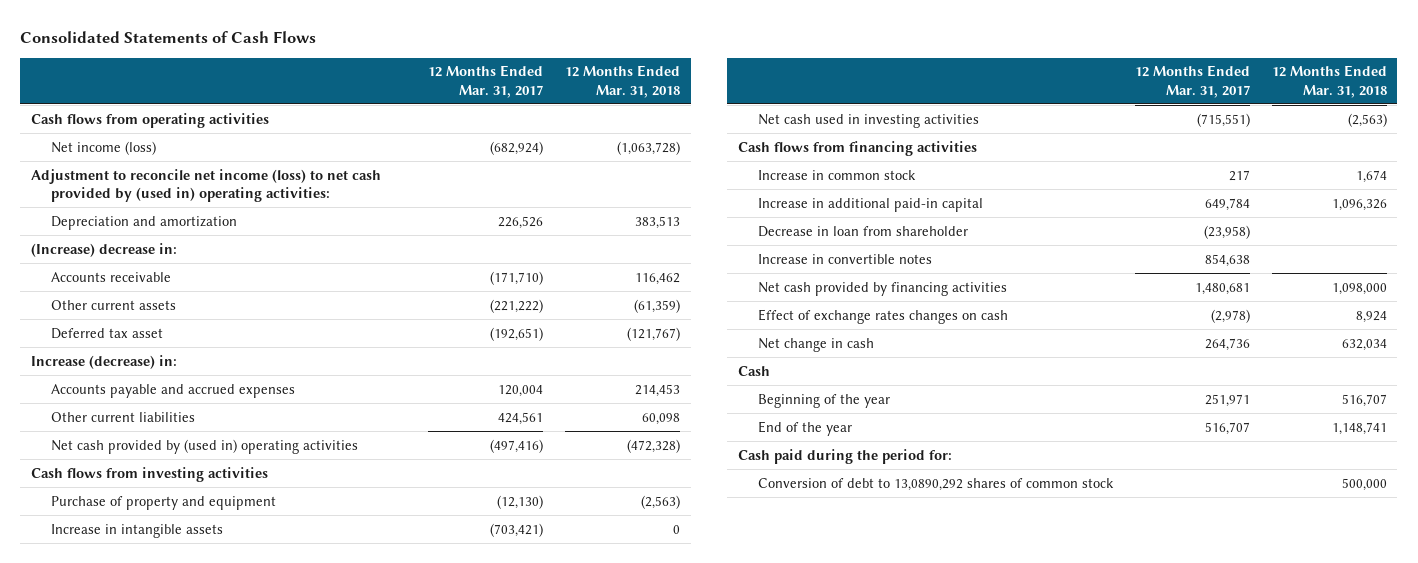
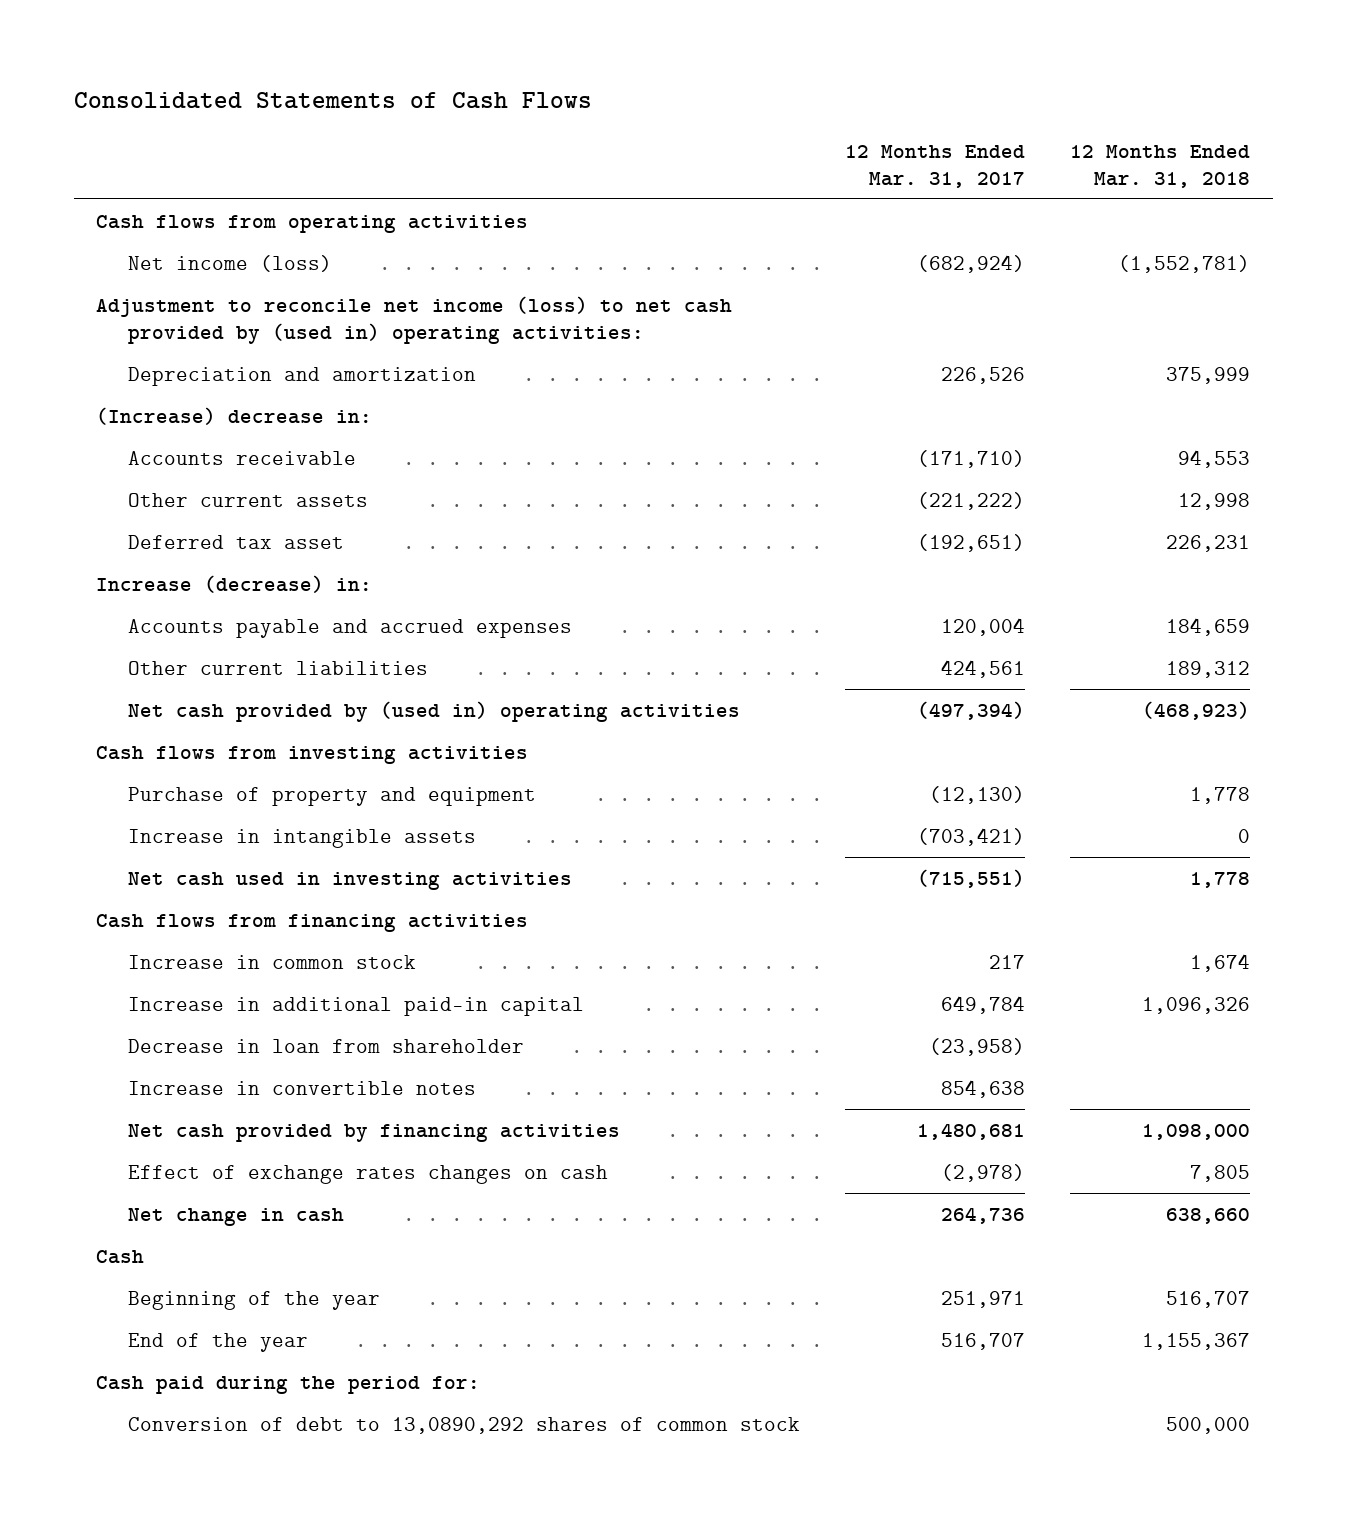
- Net income (loss) | (682,924) | (1,063,728)
+ Net income (loss) | (682,924) | (1,552,781)
- Depreciation and amortization | 226,526 | 383,513
+ Depreciation and amortization | 226,526 | 375,999
- Accounts receivable | (171,710) | 116,462
- Other current assets | (221,222) | (61,359)
- Deferred tax asset | (192,651) | (121,767)
+ Accounts receivable | (171,710) | 94,553
+ Other current assets | (221,222) | 12,998
+ Deferred tax asset | (192,651) | 226,231
- Accounts payable and accrued expenses | 120,004 | 214,453
- Other current liabilities | 424,561 | 60,098
- Net cash provided by (used in) operating activities | (497,416) | (472,328)
+ Accounts payable and accrued expenses | 120,004 | 184,659
+ Other current liabilities | 424,561 | 189,312
+ Net cash provided by (used in) operating activities | (497,394) | (468,923)
- Purchase of property and equipment | (12,130) | (2,563)
+ Purchase of property and equipment | (12,130) | 1,778
- Net cash used in investing activities | (715,551) | (2,563)
+ Net cash used in investing activities | (715,551) | 1,778
- Effect of exchange rates changes on cash | (2,978) | 8,924
- Net change in cash | 264,736 | 632,034
+ Effect of exchange rates changes on cash | (2,978) | 7,805
+ Net change in cash | 264,736 | 638,660
- End of the year | 516,707 | 1,148,741
+ End of the year | 516,707 | 1,155,367

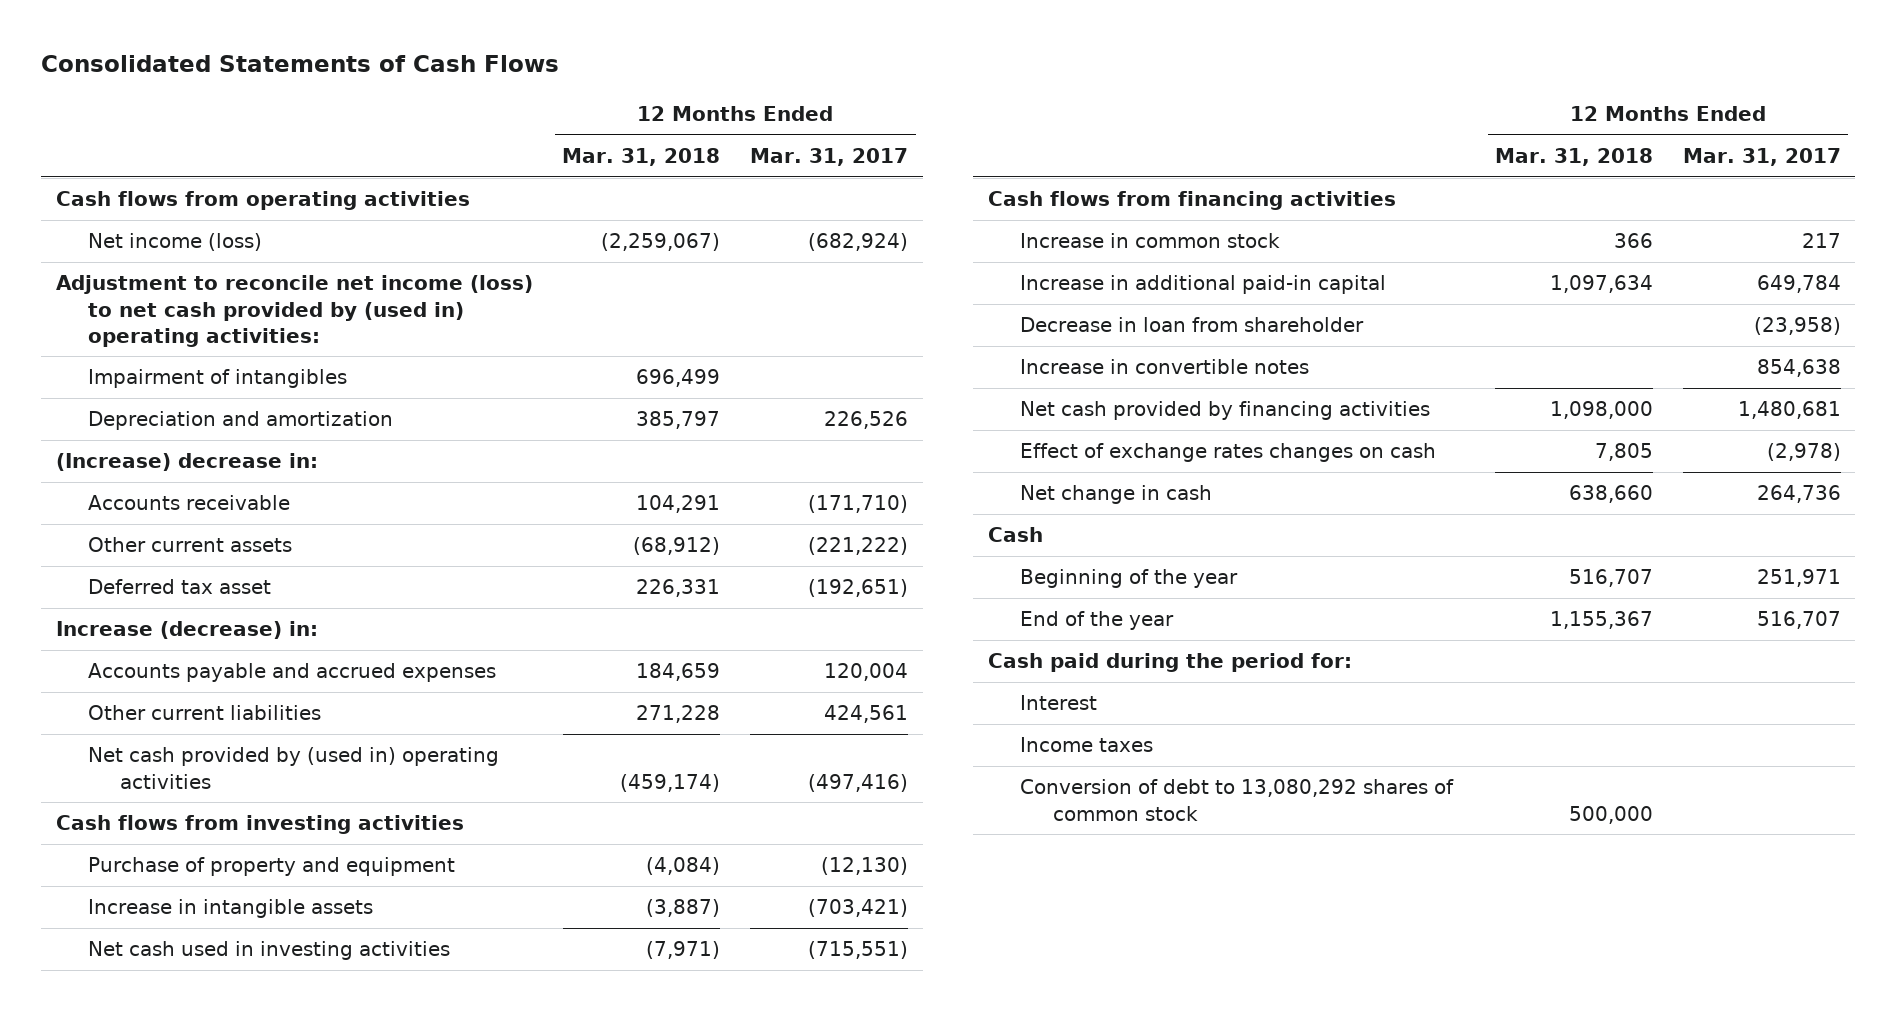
- | 12 Months Ended Mar. 31, 2017 | 12 Months Ended Mar. 31, 2018
+ | 12 Months Ended Mar. 31, 2018 | 12 Months Ended Mar. 31, 2017
- Net income (loss) | (682,924) | (1,552,781)
+ Net income (loss) | (2,259,067) | (682,924)
- Depreciation and amortization | 226,526 | 375,999
+ Impairment of intangibles | 696,499 |
+ Depreciation and amortization | 385,797 | 226,526
- Accounts receivable | (171,710) | 94,553
- Other current assets | (221,222) | 12,998
- Deferred tax asset | (192,651) | 226,231
+ Accounts receivable | 104,291 | (171,710)
+ Other current assets | (68,912) | (221,222)
+ Deferred tax asset | 226,331 | (192,651)
- Other current liabilities | 424,561 | 189,312
- Net cash provided by (used in) operating activities | (497,394) | (468,923)
+ Other current liabilities | 271,228 | 424,561
+ Net cash provided by (used in) operating activities | (459,174) | (497,416)
- Purchase of property and equipment | (12,130) | 1,778
- Increase in intangible assets | (703,421) | 0
- Net cash used in investing activities | (715,551) | 1,778
+ Purchase of property and equipment | (4,084) | (12,130)
+ Increase in intangible assets | (3,887) | (703,421)
+ Net cash used in investing activities | (7,971) | (715,551)
- Increase in common stock | 217 | 1,674
- Increase in additional paid-in capital | 649,784 | 1,096,326
+ Increase in common stock | 366 | 217
+ Increase in additional paid-in capital | 1,097,634 | 649,784
- Conversion of debt to 13,0890,292 shares of common stock | | 500,000
+ Interest
+ Income taxes
+ Conversion of debt to 13,080,292 shares of common stock | 500,000 |

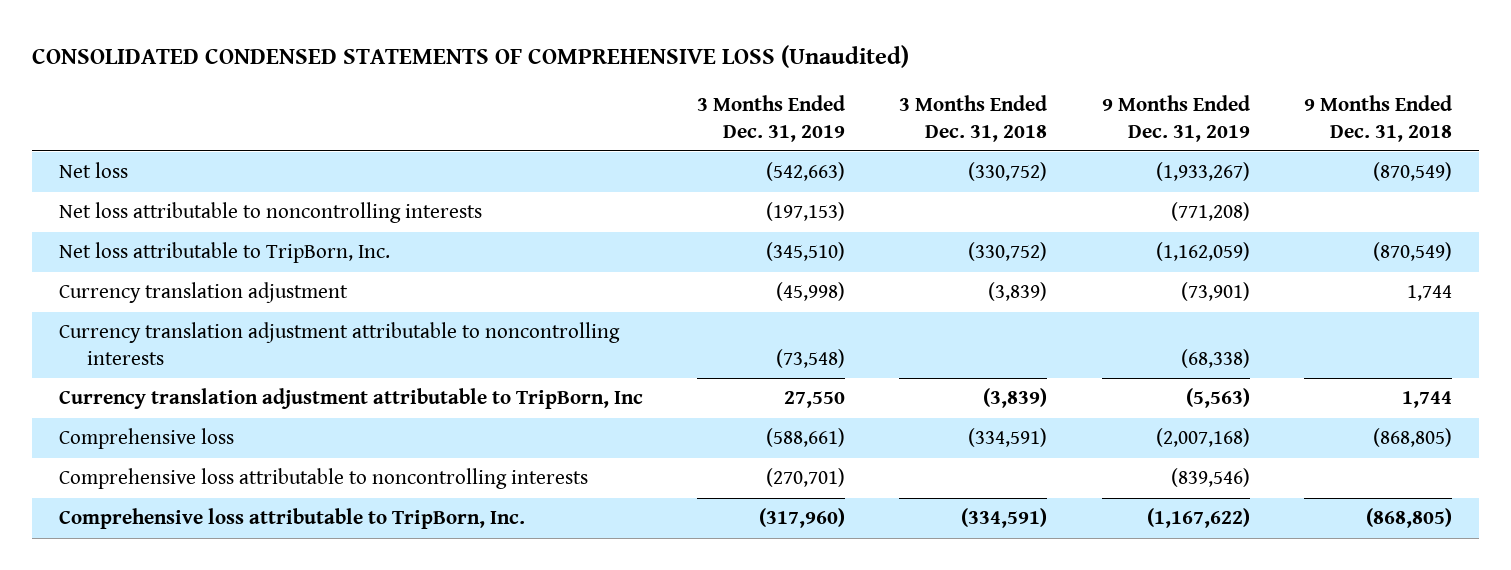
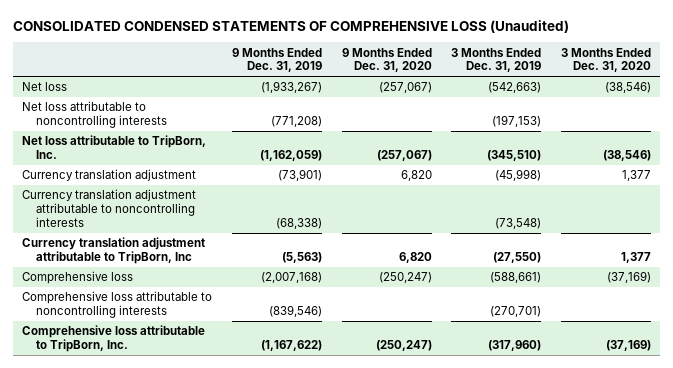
- | 3 Months Ended Dec. 31, 2019 | 3 Months Ended Dec. 31, 2018 | 9 Months Ended Dec. 31, 2019 | 9 Months Ended Dec. 31, 2018
+ | 9 Months Ended Dec. 31, 2019 | 9 Months Ended Dec. 31, 2020 | 3 Months Ended Dec. 31, 2019 | 3 Months Ended Dec. 31, 2020
- Currency translation adjustment attributable to TripBorn, Inc | 27,550 | (3,839) | (5,563) | 1,744
+ Currency translation adjustment attributable to TripBorn, Inc | (5,563) | 6,820 | (27,550) | 1,377

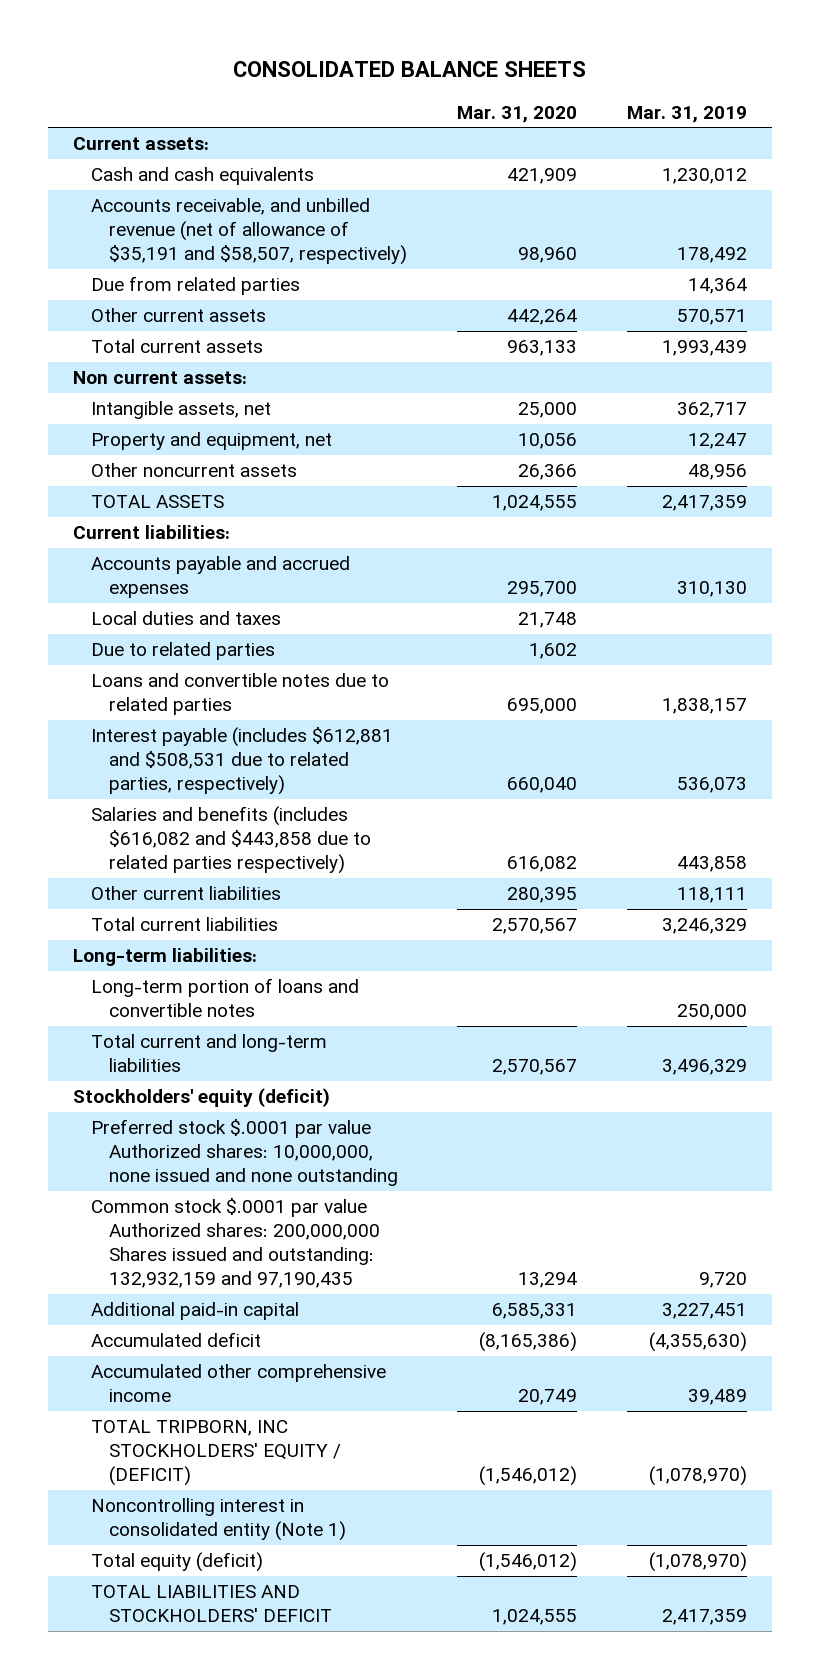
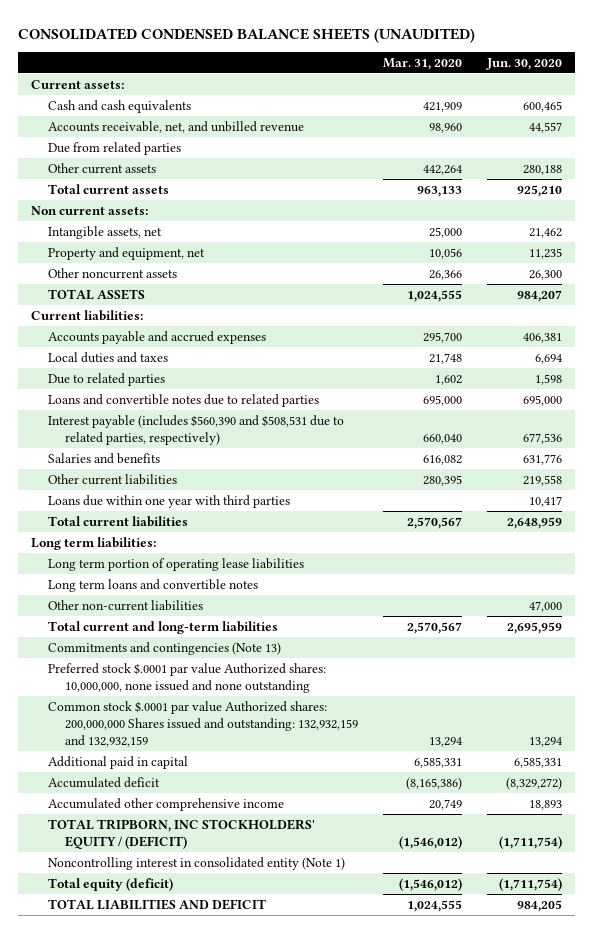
- CONSOLIDATED BALANCE SHEETS
+ CONSOLIDATED CONDENSED BALANCE SHEETS (UNAUDITED)
- | Mar. 31, 2020 | Mar. 31, 2019
+ | Mar. 31, 2020 | Jun. 30, 2020
- Accounts receivable, and unbilled revenue (net of allowance of $35,191 and $58,507, respectively) | 98,960 | 178,492
+ Accounts receivable, net, and unbilled revenue | 98,960 | 44,557
- Interest payable (includes $612,881 and $508,531 due to related parties, respectively) | 660,040 | 536,073
- Salaries and benefits (includes $616,082 and $443,858 due to related parties respectively) | 616,082 | 443,858
+ Interest payable (includes $560,390 and $508,531 due to related parties, respectively) | 660,040 | 677,536
+ Salaries and benefits | 616,082 | 631,776
+ Loans due within one year with third parties | | 10,417
- Long-term liabilities:
- Long-term portion of loans and convertible notes | | 250,000
+ Long term liabilities:
+ Long term portion of operating lease liabilities
+ Long term loans and convertible notes
+ Other non-current liabilities | | 47,000
- Stockholders' equity (deficit)
+ Commitments and contingencies (Note 13)
- Common stock $.0001 par value Authorized shares: 200,000,000 Shares issued and outstanding: 132,932,159 and 97,190,435 | 13,294 | 9,720
- Additional paid-in capital | 6,585,331 | 3,227,451
+ Common stock $.0001 par value Authorized shares: 200,000,000 Shares issued and outstanding: 132,932,159 and 132,932,159 | 13,294 | 13,294
+ Additional paid in capital | 6,585,331 | 6,585,331
- TOTAL LIABILITIES AND STOCKHOLDERS' DEFICIT | 1,024,555 | 2,417,359
+ TOTAL LIABILITIES AND DEFICIT | 1,024,555 | 984,205

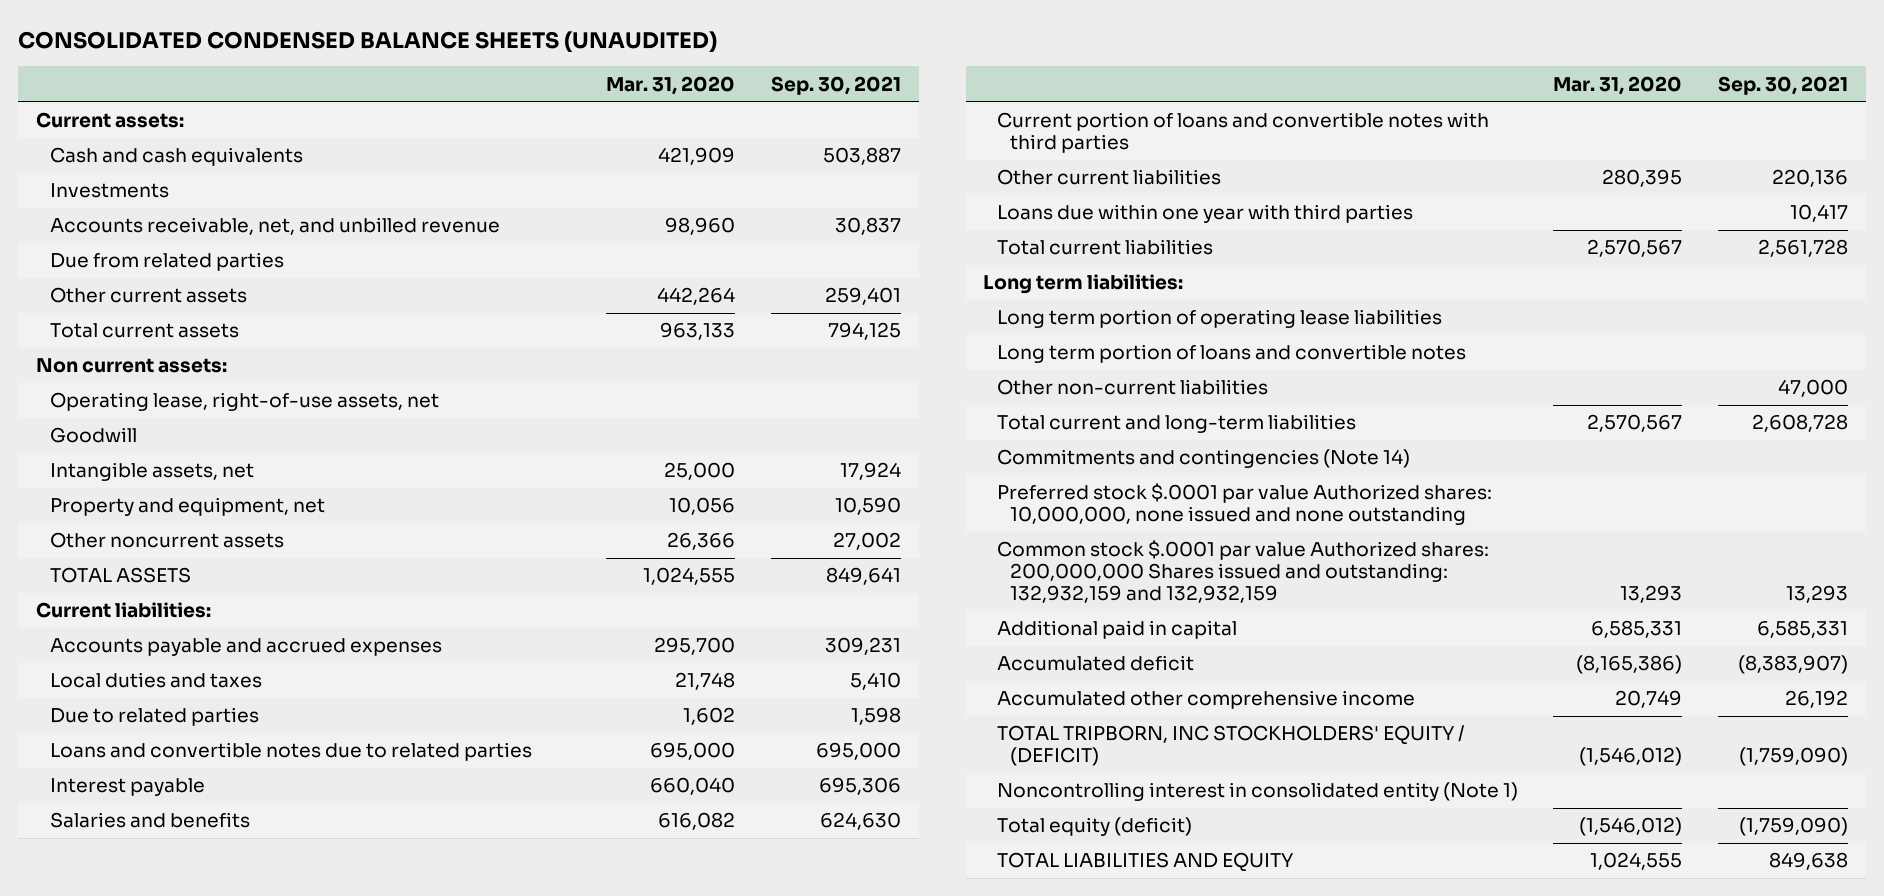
- | Mar. 31, 2020 | Jun. 30, 2020
+ | Mar. 31, 2020 | Sep. 30, 2021
+ Investments
+ Operating lease, right-of-use assets, net
+ Goodwill
- Interest payable (includes $560,390 and $508,531 due to related parties, respectively) | 660,040 | 677,536
+ Interest payable | 660,040 | 695,306
+ Current portion of loans and convertible notes with third parties
- Long term loans and convertible notes
+ Long term portion of loans and convertible notes
- Commitments and contingencies (Note 13)
+ Commitments and contingencies (Note 14)
- Common stock $.0001 par value Authorized shares: 200,000,000 Shares issued and outstanding: 132,932,159 and 132,932,159 | 13,294 | 13,294
+ Common stock $.0001 par value Authorized shares: 200,000,000 Shares issued and outstanding: 132,932,159 and 132,932,159 | 13,293 | 13,293
- TOTAL LIABILITIES AND DEFICIT | 1,024,555 | 984,205
+ TOTAL LIABILITIES AND EQUITY | 1,024,555 | 849,638

